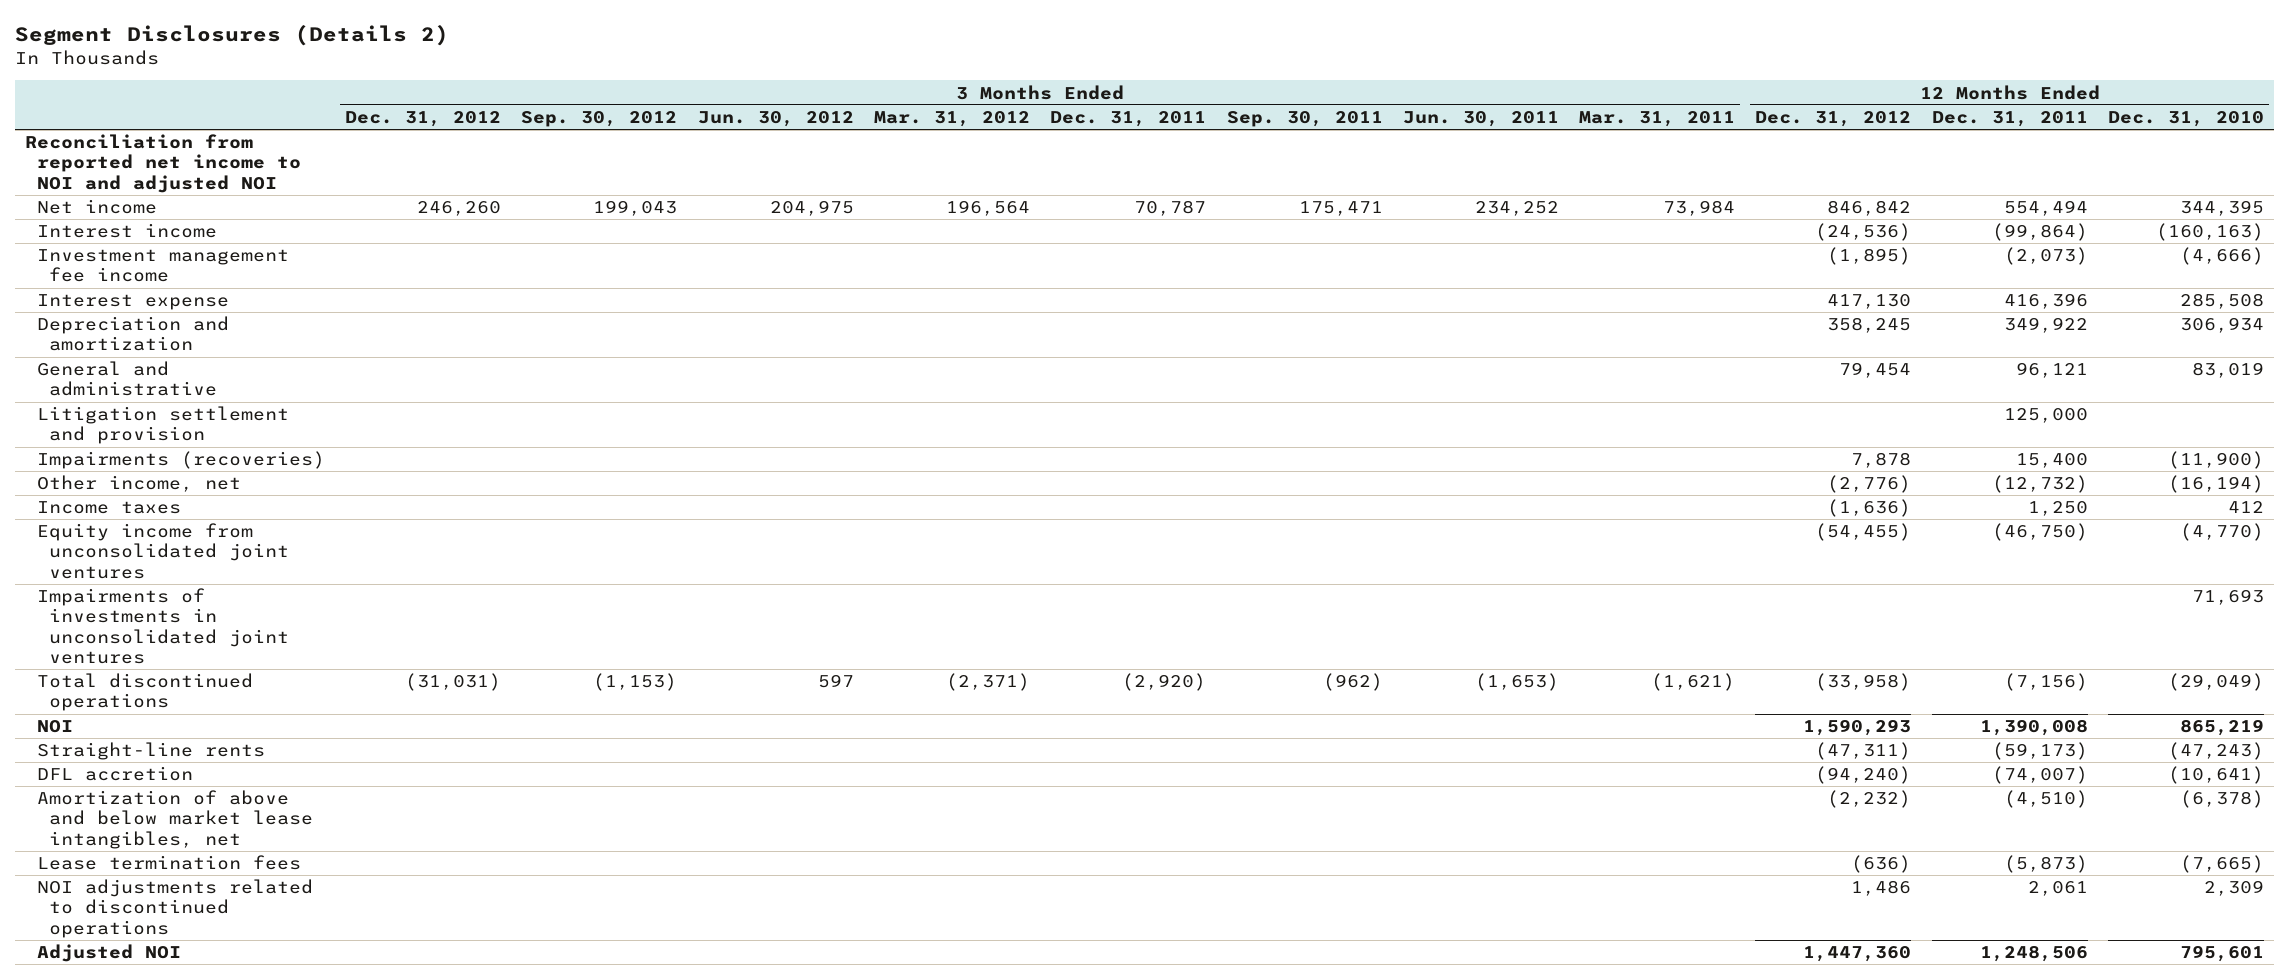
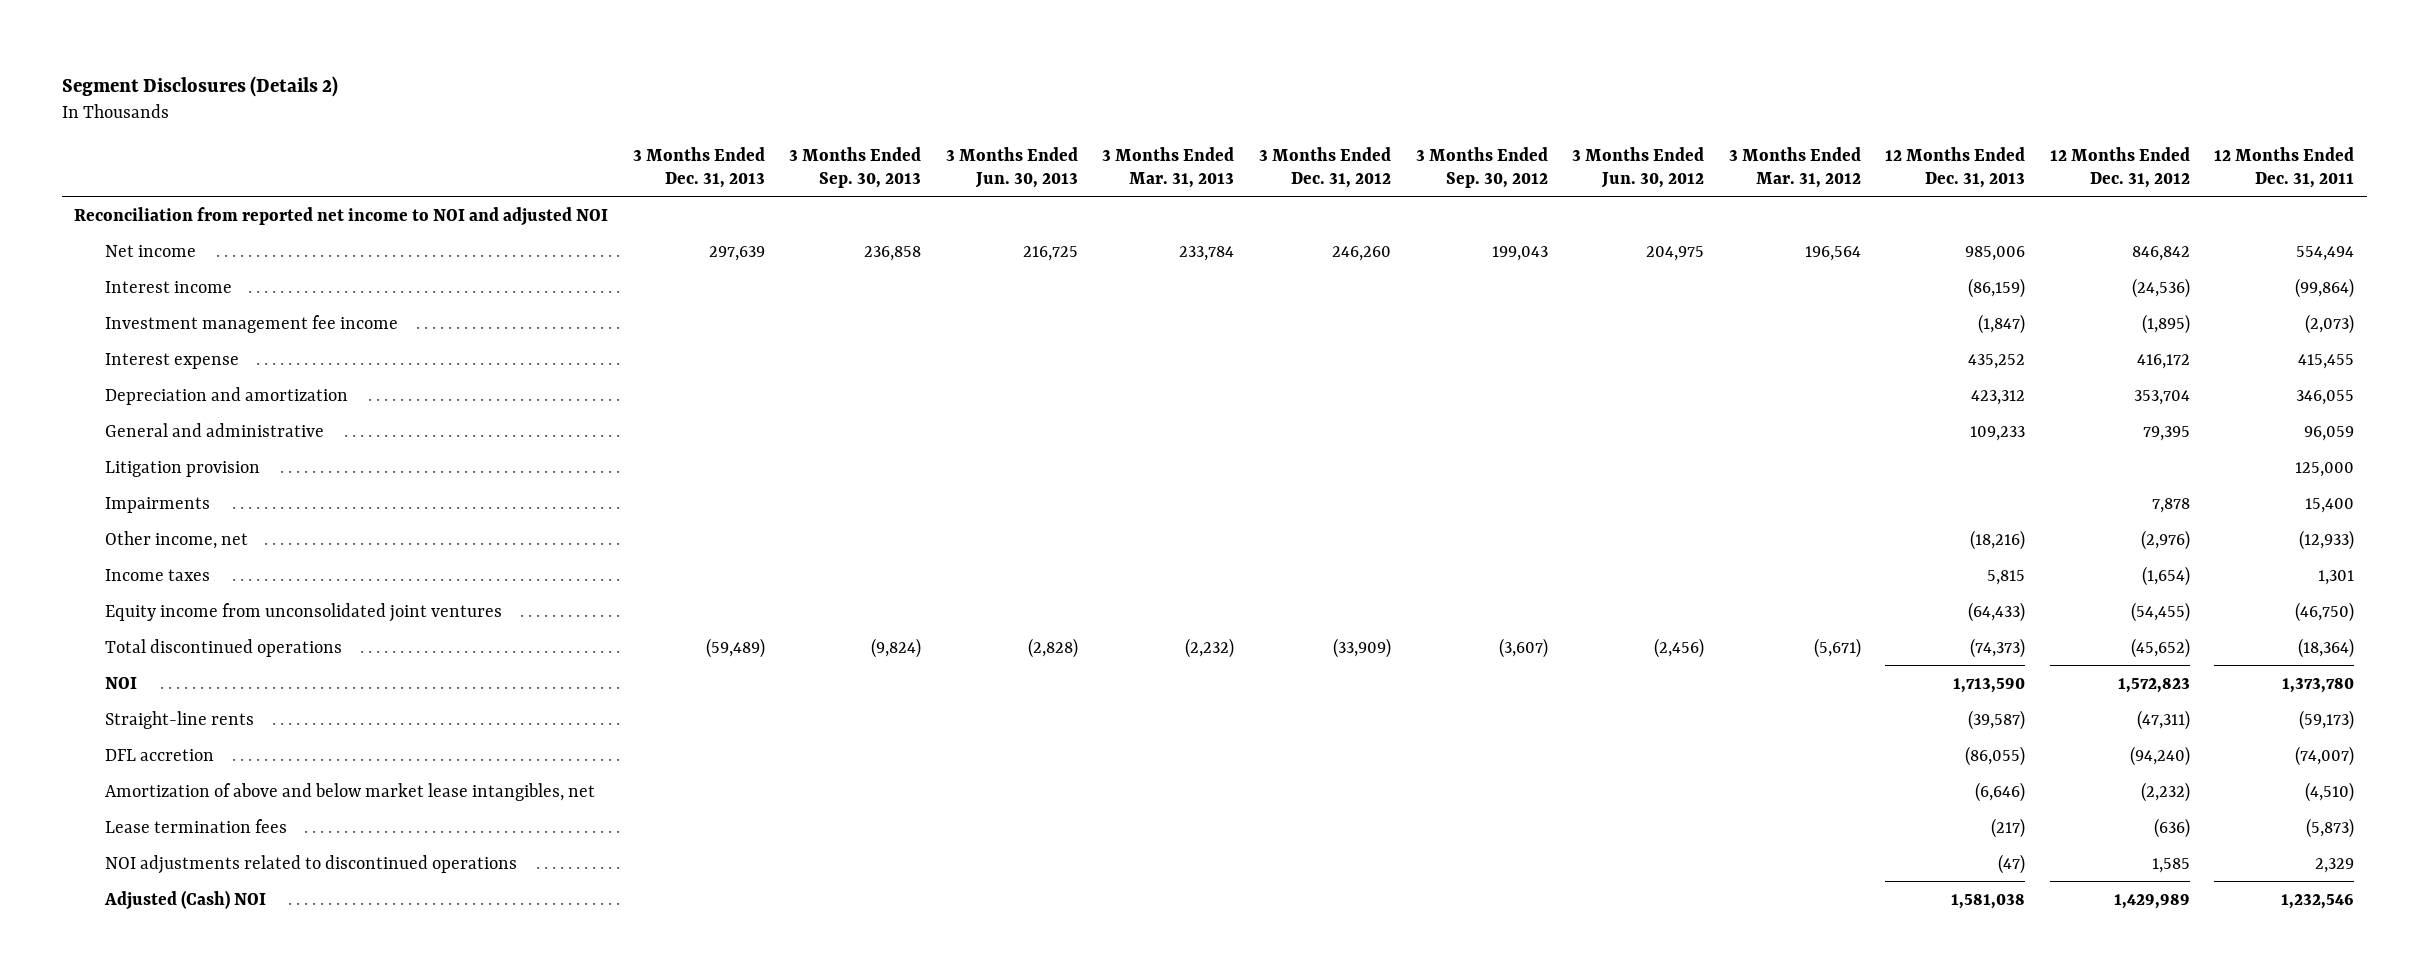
- | 3 Months Ended Dec. 31, 2012 | 3 Months Ended Sep. 30, 2012 | 3 Months Ended Jun. 30, 2012 | 3 Months Ended Mar. 31, 2012 | 3 Months Ended Dec. 31, 2011 | 3 Months Ended Sep. 30, 2011 | 3 Months Ended Jun. 30, 2011 | 3 Months Ended Mar. 31, 2011 | 12 Months Ended Dec. 31, 2012 | 12 Months Ended Dec. 31, 2011 | 12 Months Ended Dec. 31, 2010
+ | 3 Months Ended Dec. 31, 2013 | 3 Months Ended Sep. 30, 2013 | 3 Months Ended Jun. 30, 2013 | 3 Months Ended Mar. 31, 2013 | 3 Months Ended Dec. 31, 2012 | 3 Months Ended Sep. 30, 2012 | 3 Months Ended Jun. 30, 2012 | 3 Months Ended Mar. 31, 2012 | 12 Months Ended Dec. 31, 2013 | 12 Months Ended Dec. 31, 2012 | 12 Months Ended Dec. 31, 2011
- Interest expense | | | | | | | | | 417,130 | 416,396 | 285,508
- Depreciation and amortization | | | | | | | | | 358,245 | 349,922 | 306,934
- General and administrative | | | | | | | | | 79,454 | 96,121 | 83,019
- Litigation settlement and provision | | | | | | | | | | 125,000 |
- Impairments (recoveries) | | | | | | | | | 7,878 | 15,400 | (11,900)
- Other income, net | | | | | | | | | (2,776) | (12,732) | (16,194)
- Income taxes | | | | | | | | | (1,636) | 1,250 | 412
+ Interest expense | | | | | | | | | 435,252 | 416,172 | 415,455
+ Depreciation and amortization | | | | | | | | | 423,312 | 353,704 | 346,055
+ General and administrative | | | | | | | | | 109,233 | 79,395 | 96,059
+ Litigation provision | | | | | | | | | | | 125,000
+ Impairments | | | | | | | | | | 7,878 | 15,400
+ Other income, net | | | | | | | | | (18,216) | (2,976) | (12,933)
+ Income taxes | | | | | | | | | 5,815 | (1,654) | 1,301
- Impairments of investments in unconsolidated joint ventures | | | | | | | | | | | 71,693
- Total discontinued operations | (31,031) | (1,153) | 597 | (2,371) | (2,920) | (962) | (1,653) | (1,621) | (33,958) | (7,156) | (29,049)
- NOI | | | | | | | | | 1,590,293 | 1,390,008 | 865,219
+ Total discontinued operations | (59,489) | (9,824) | (2,828) | (2,232) | (33,909) | (3,607) | (2,456) | (5,671) | (74,373) | (45,652) | (18,364)
+ NOI | | | | | | | | | 1,713,590 | 1,572,823 | 1,373,780
- NOI adjustments related to discontinued operations | | | | | | | | | 1,486 | 2,061 | 2,309
- Adjusted NOI | | | | | | | | | 1,447,360 | 1,248,506 | 795,601
+ NOI adjustments related to discontinued operations | | | | | | | | | (47) | 1,585 | 2,329
+ Adjusted (Cash) NOI | | | | | | | | | 1,581,038 | 1,429,989 | 1,232,546

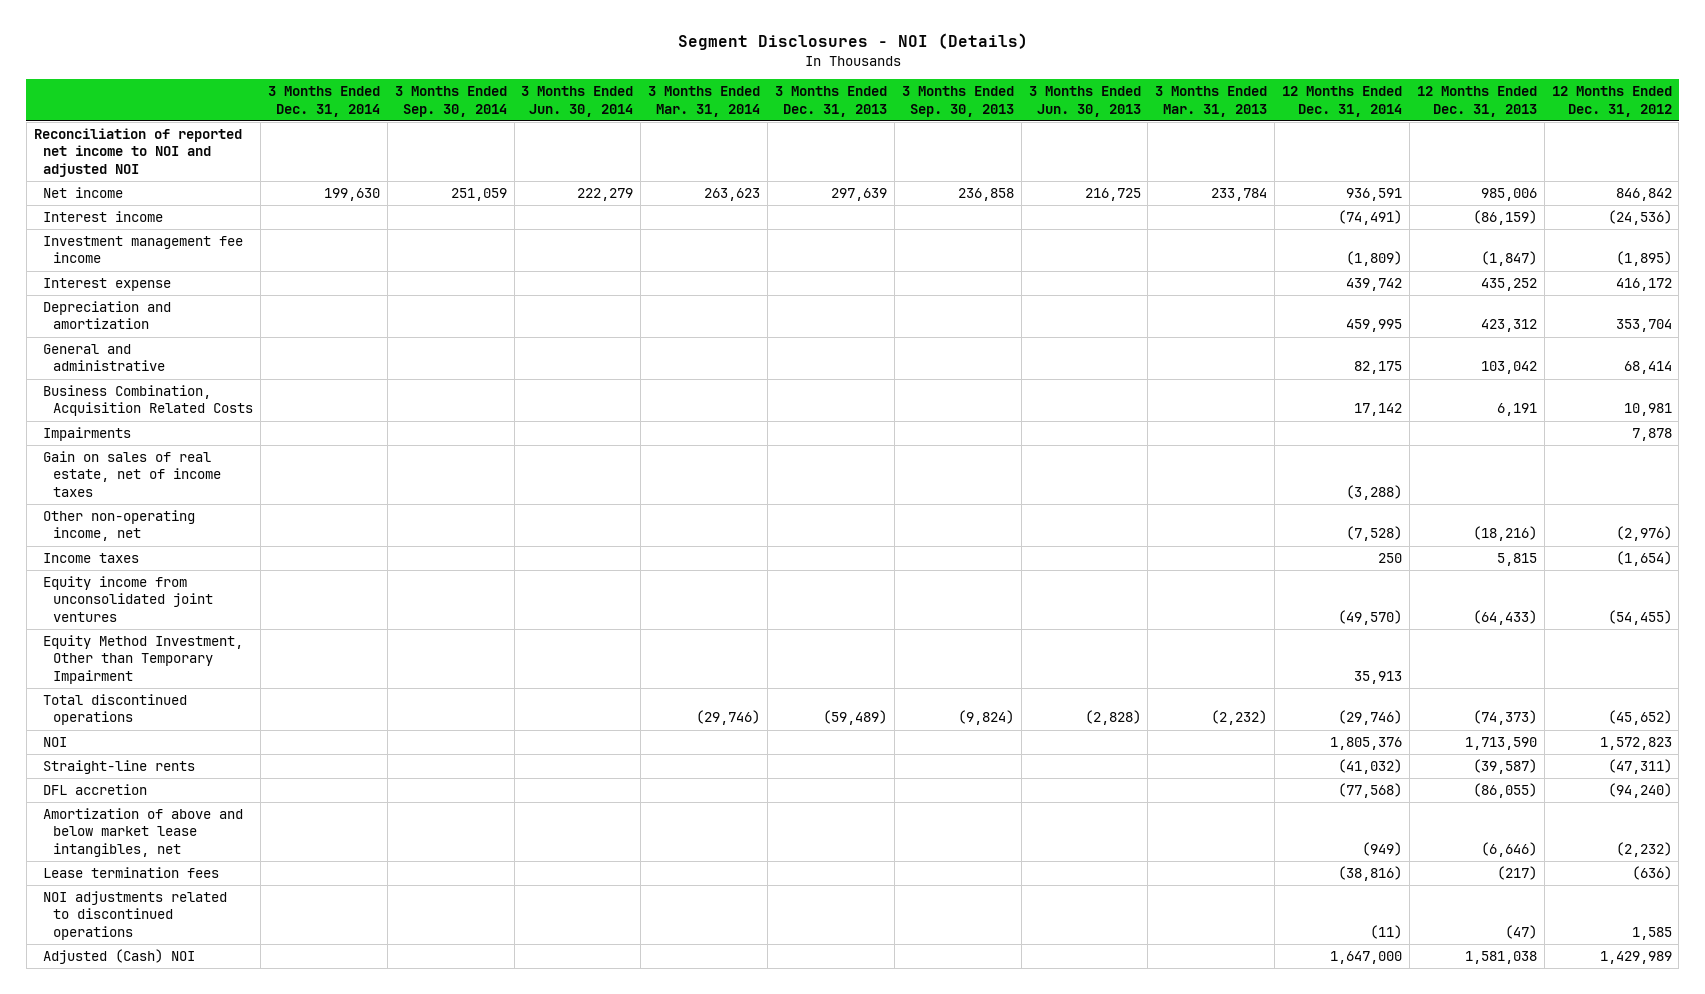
- Segment Disclosures (Details 2)
+ Segment Disclosures - NOI (Details)
- | 3 Months Ended Dec. 31, 2013 | 3 Months Ended Sep. 30, 2013 | 3 Months Ended Jun. 30, 2013 | 3 Months Ended Mar. 31, 2013 | 3 Months Ended Dec. 31, 2012 | 3 Months Ended Sep. 30, 2012 | 3 Months Ended Jun. 30, 2012 | 3 Months Ended Mar. 31, 2012 | 12 Months Ended Dec. 31, 2013 | 12 Months Ended Dec. 31, 2012 | 12 Months Ended Dec. 31, 2011
+ | 3 Months Ended Dec. 31, 2014 | 3 Months Ended Sep. 30, 2014 | 3 Months Ended Jun. 30, 2014 | 3 Months Ended Mar. 31, 2014 | 3 Months Ended Dec. 31, 2013 | 3 Months Ended Sep. 30, 2013 | 3 Months Ended Jun. 30, 2013 | 3 Months Ended Mar. 31, 2013 | 12 Months Ended Dec. 31, 2014 | 12 Months Ended Dec. 31, 2013 | 12 Months Ended Dec. 31, 2012
- Reconciliation from reported net income to NOI and adjusted NOI
+ Reconciliation of reported net income to NOI and adjusted NOI
- General and administrative | | | | | | | | | 109,233 | 79,395 | 96,059
- Litigation provision | | | | | | | | | | | 125,000
+ General and administrative | | | | | | | | | 82,175 | 103,042 | 68,414
+ Business Combination, Acquisition Related Costs | | | | | | | | | 17,142 | 6,191 | 10,981
- Other income, net | | | | | | | | | (18,216) | (2,976) | (12,933)
+ Gain on sales of real estate, net of income taxes | | | | | | | | | (3,288) | |
+ Other non-operating income, net | | | | | | | | | (7,528) | (18,216) | (2,976)
+ Equity Method Investment, Other than Temporary Impairment | | | | | | | | | 35,913 | |

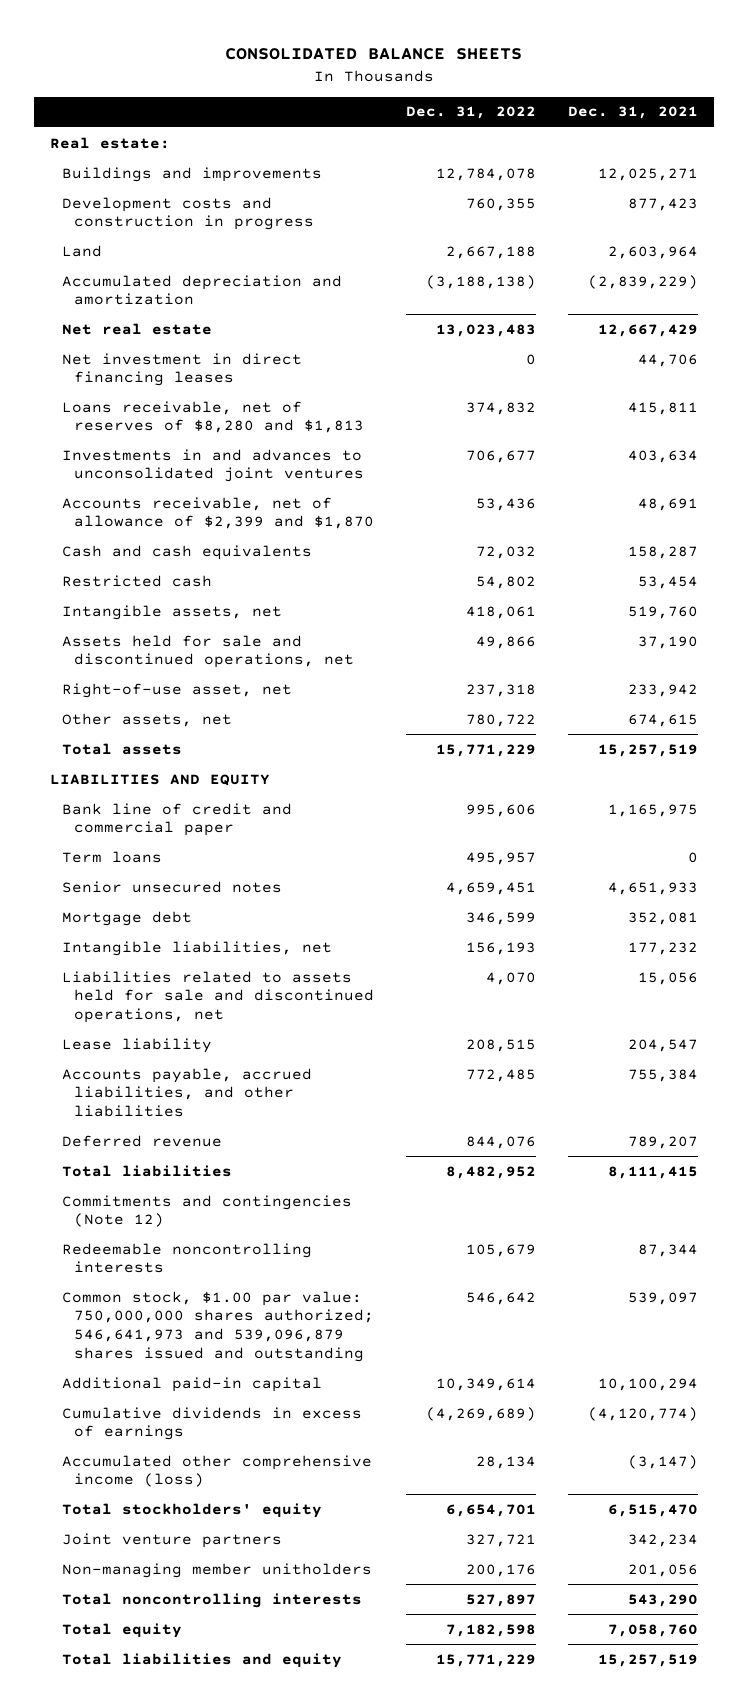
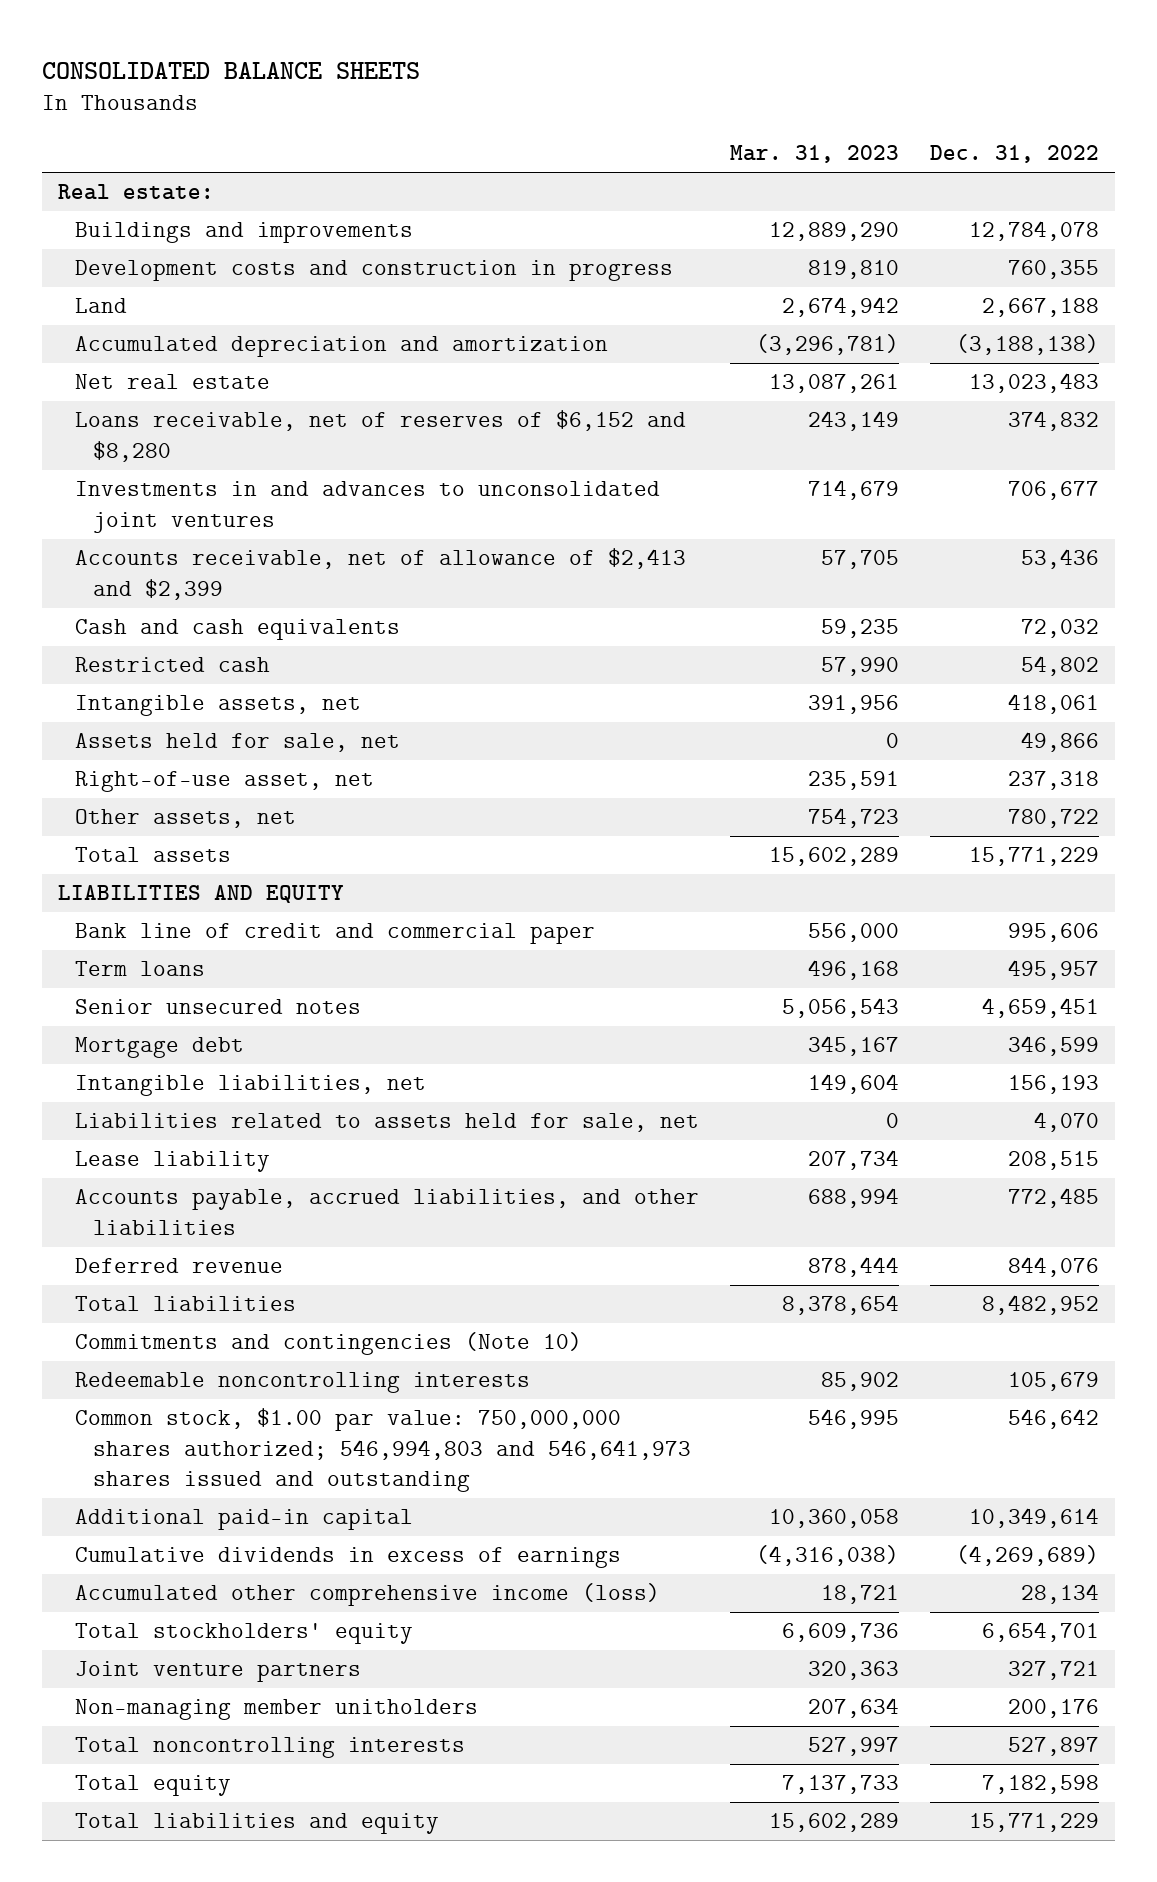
- | Dec. 31, 2022 | Dec. 31, 2021
+ | Mar. 31, 2023 | Dec. 31, 2022
- Net investment in direct financing leases | 0 | 44,706
- Loans receivable, net of reserves of $8,280 and $1,813 | 374,832 | 415,811
+ Loans receivable, net of reserves of $6,152 and $8,280 | 243,149 | 374,832
- Accounts receivable, net of allowance of $2,399 and $1,870 | 53,436 | 48,691
+ Accounts receivable, net of allowance of $2,413 and $2,399 | 57,705 | 53,436
- Assets held for sale and discontinued operations, net | 49,866 | 37,190
+ Assets held for sale, net | 0 | 49,866
- Liabilities related to assets held for sale and discontinued operations, net | 4,070 | 15,056
+ Liabilities related to assets held for sale, net | 0 | 4,070
- Commitments and contingencies (Note 12)
+ Commitments and contingencies (Note 10)
- Common stock, $1.00 par value: 750,000,000 shares authorized; 546,641,973 and 539,096,879 shares issued and outstanding | 546,642 | 539,097
+ Common stock, $1.00 par value: 750,000,000 shares authorized; 546,994,803 and 546,641,973 shares issued and outstanding | 546,995 | 546,642

